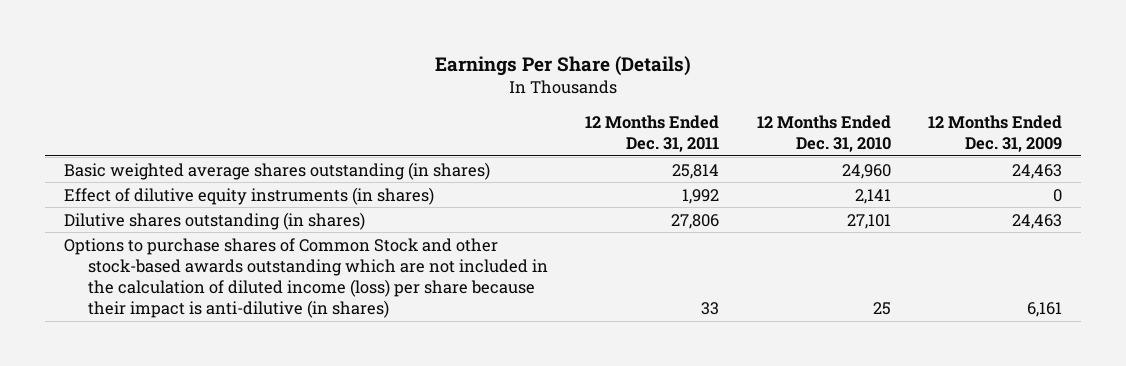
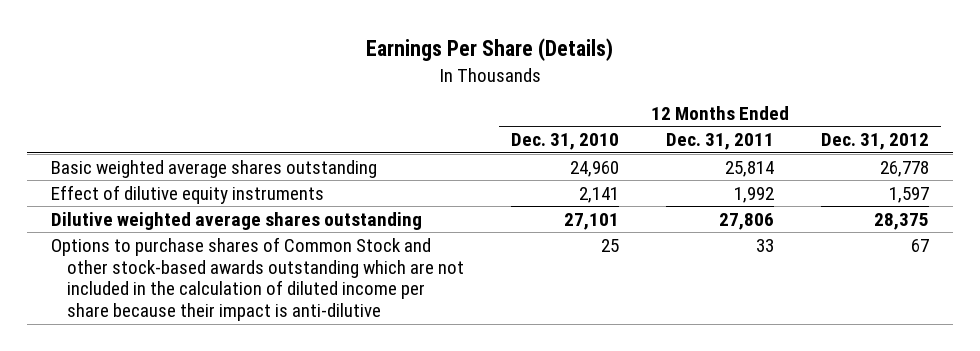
- | 12 Months Ended Dec. 31, 2011 | 12 Months Ended Dec. 31, 2010 | 12 Months Ended Dec. 31, 2009
+ | 12 Months Ended Dec. 31, 2010 | 12 Months Ended Dec. 31, 2011 | 12 Months Ended Dec. 31, 2012
- Basic weighted average shares outstanding (in shares) | 25,814 | 24,960 | 24,463
- Effect of dilutive equity instruments (in shares) | 1,992 | 2,141 | 0
- Dilutive shares outstanding (in shares) | 27,806 | 27,101 | 24,463
- Options to purchase shares of Common Stock and other stock-based awards outstanding which are not included in the calculation of diluted income (loss) per share because their impact is anti-dilutive (in shares) | 33 | 25 | 6,161
+ Basic weighted average shares outstanding | 24,960 | 25,814 | 26,778
+ Effect of dilutive equity instruments | 2,141 | 1,992 | 1,597
+ Dilutive weighted average shares outstanding | 27,101 | 27,806 | 28,375
+ Options to purchase shares of Common Stock and other stock-based awards outstanding which are not included in the calculation of diluted income per share because their impact is anti-dilutive | 25 | 33 | 67

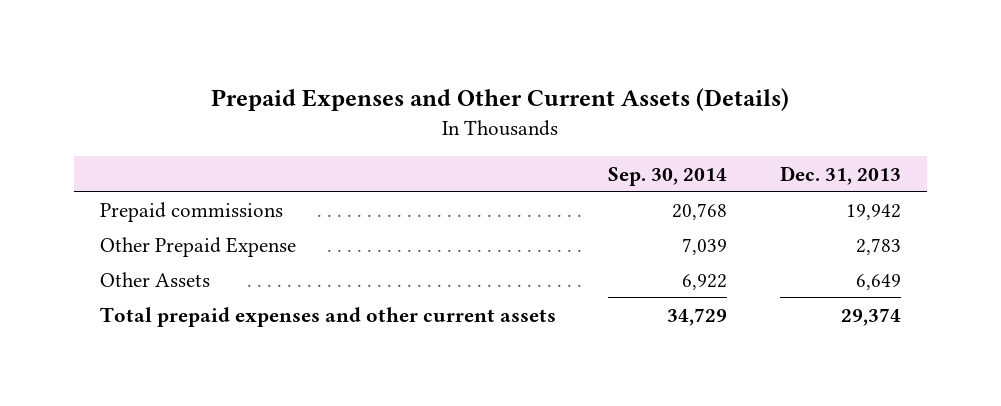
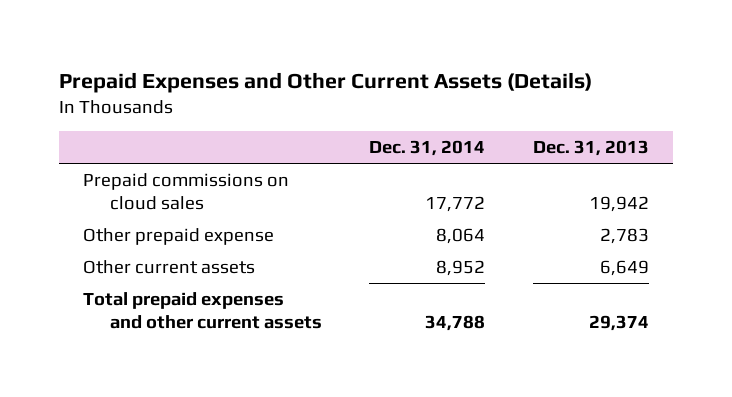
- | Sep. 30, 2014 | Dec. 31, 2013
+ | Dec. 31, 2014 | Dec. 31, 2013
- Prepaid commissions | 20,768 | 19,942
- Other Prepaid Expense | 7,039 | 2,783
- Other Assets | 6,922 | 6,649
+ Prepaid commissions on cloud sales | 17,772 | 19,942
+ Other prepaid expense | 8,064 | 2,783
+ Other current assets | 8,952 | 6,649

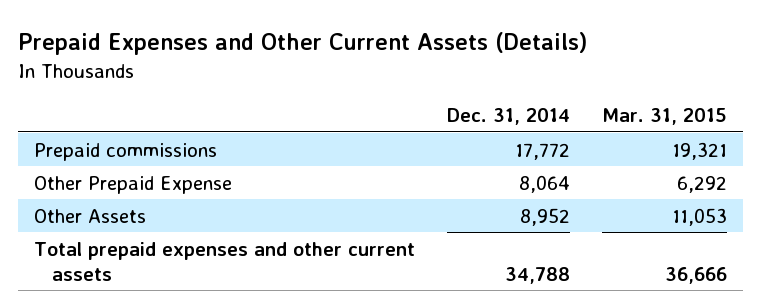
- | Dec. 31, 2014 | Dec. 31, 2013
+ | Dec. 31, 2014 | Mar. 31, 2015
- Prepaid commissions on cloud sales | 17,772 | 19,942
- Other prepaid expense | 8,064 | 2,783
- Other current assets | 8,952 | 6,649
+ Prepaid commissions | 17,772 | 19,321
+ Other Prepaid Expense | 8,064 | 6,292
+ Other Assets | 8,952 | 11,053

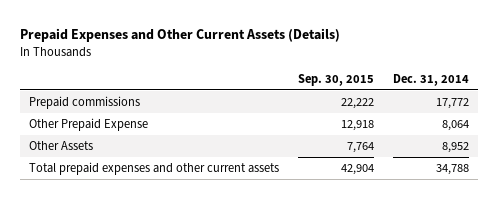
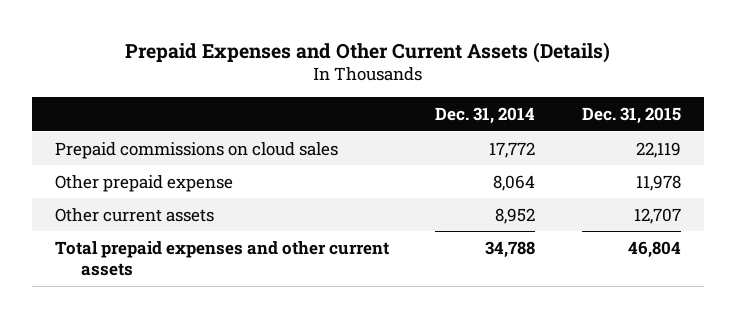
- | Sep. 30, 2015 | Dec. 31, 2014
+ | Dec. 31, 2014 | Dec. 31, 2015
- Prepaid commissions | 22,222 | 17,772
- Other Prepaid Expense | 12,918 | 8,064
- Other Assets | 7,764 | 8,952
+ Prepaid commissions on cloud sales | 17,772 | 22,119
+ Other prepaid expense | 8,064 | 11,978
+ Other current assets | 8,952 | 12,707

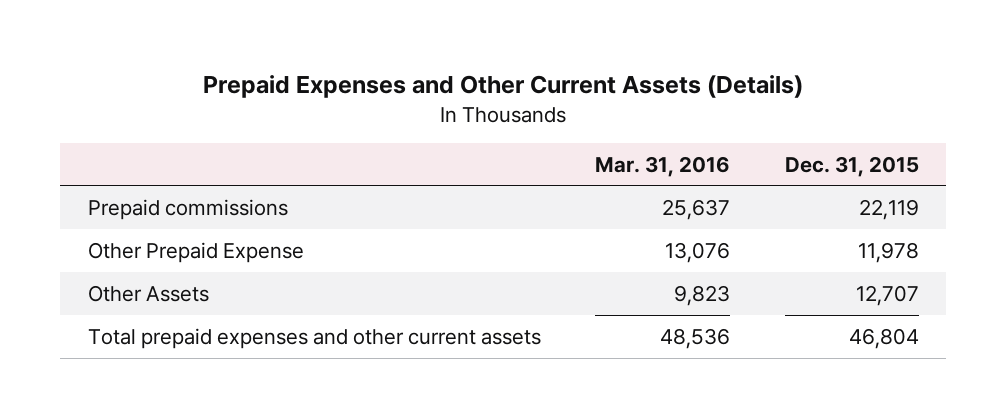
- | Dec. 31, 2014 | Dec. 31, 2015
+ | Mar. 31, 2016 | Dec. 31, 2015
- Prepaid commissions on cloud sales | 17,772 | 22,119
- Other prepaid expense | 8,064 | 11,978
- Other current assets | 8,952 | 12,707
+ Prepaid commissions | 25,637 | 22,119
+ Other Prepaid Expense | 13,076 | 11,978
+ Other Assets | 9,823 | 12,707

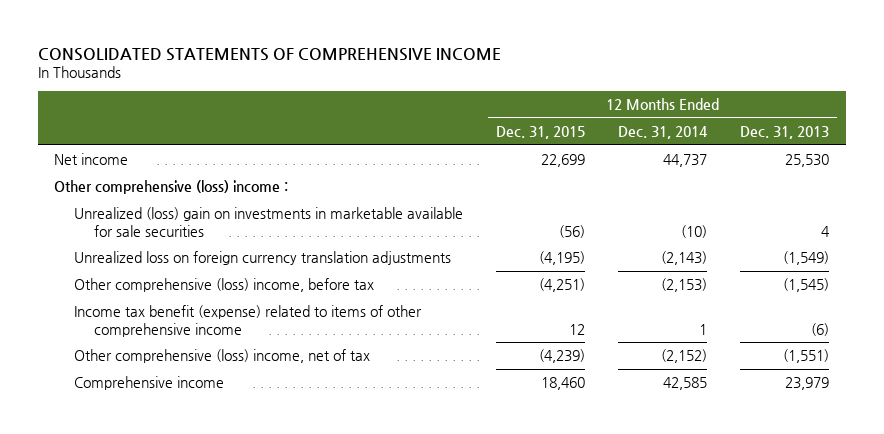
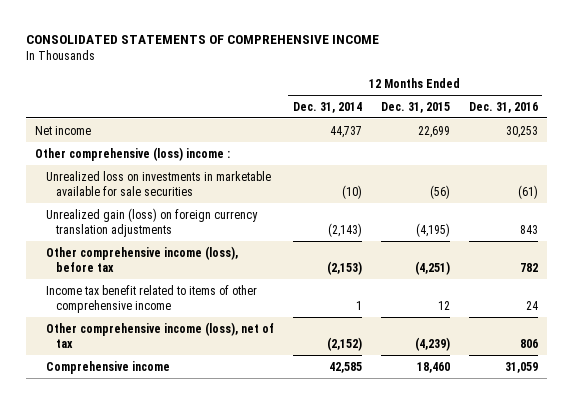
- | 12 Months Ended Dec. 31, 2015 | 12 Months Ended Dec. 31, 2014 | 12 Months Ended Dec. 31, 2013
+ | 12 Months Ended Dec. 31, 2014 | 12 Months Ended Dec. 31, 2015 | 12 Months Ended Dec. 31, 2016
- Unrealized (loss) gain on investments in marketable available for sale securities | (56) | (10) | 4
- Unrealized loss on foreign currency translation adjustments | (4,195) | (2,143) | (1,549)
- Other comprehensive (loss) income, before tax | (4,251) | (2,153) | (1,545)
- Income tax benefit (expense) related to items of other comprehensive income | 12 | 1 | (6)
- Other comprehensive (loss) income, net of tax | (4,239) | (2,152) | (1,551)
+ Unrealized loss on investments in marketable available for sale securities | (10) | (56) | (61)
+ Unrealized gain (loss) on foreign currency translation adjustments | (2,143) | (4,195) | 843
+ Other comprehensive income (loss), before tax | (2,153) | (4,251) | 782
+ Income tax benefit related to items of other comprehensive income | 1 | 12 | 24
+ Other comprehensive income (loss), net of tax | (2,152) | (4,239) | 806

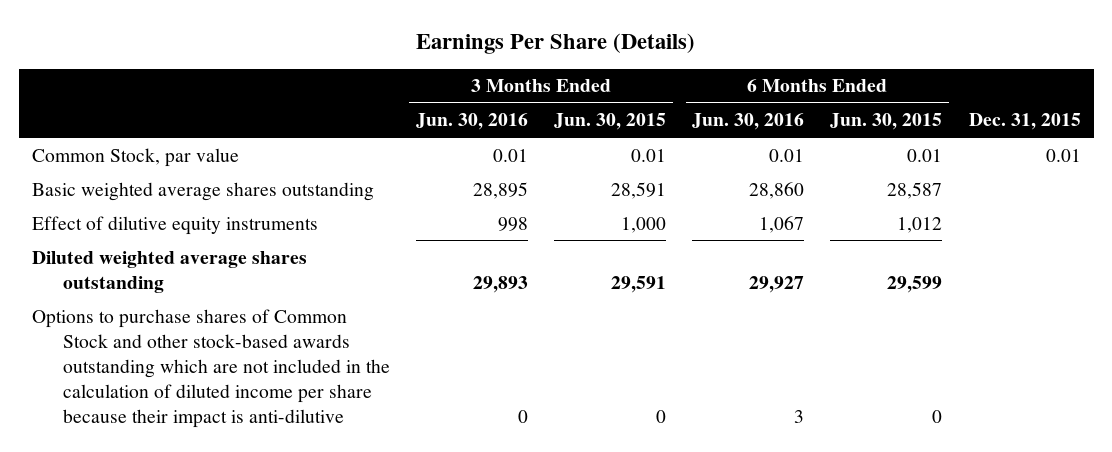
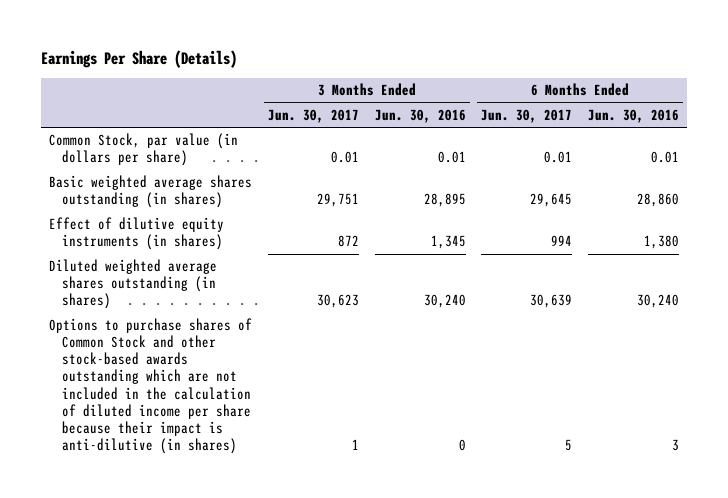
- | 3 Months Ended Jun. 30, 2016 | 3 Months Ended Jun. 30, 2015 | 6 Months Ended Jun. 30, 2016 | 6 Months Ended Jun. 30, 2015 | Dec. 31, 2015
+ | 3 Months Ended Jun. 30, 2017 | 3 Months Ended Jun. 30, 2016 | 6 Months Ended Jun. 30, 2017 | 6 Months Ended Jun. 30, 2016
- Common Stock, par value | 0.01 | 0.01 | 0.01 | 0.01 | 0.01
- Basic weighted average shares outstanding | 28,895 | 28,591 | 28,860 | 28,587 |
- Effect of dilutive equity instruments | 998 | 1,000 | 1,067 | 1,012 |
- Diluted weighted average shares outstanding | 29,893 | 29,591 | 29,927 | 29,599 |
- Options to purchase shares of Common Stock and other stock-based awards outstanding which are not included in the calculation of diluted income per share because their impact is anti-dilutive | 0 | 0 | 3 | 0 |
+ Common Stock, par value (in dollars per share) | 0.01 | 0.01 | 0.01 | 0.01
+ Basic weighted average shares outstanding (in shares) | 29,751 | 28,895 | 29,645 | 28,860
+ Effect of dilutive equity instruments (in shares) | 872 | 1,345 | 994 | 1,380
+ Diluted weighted average shares outstanding (in shares) | 30,623 | 30,240 | 30,639 | 30,240
+ Options to purchase shares of Common Stock and other stock-based awards outstanding which are not included in the calculation of diluted income per share because their impact is anti-dilutive (in shares) | 1 | 0 | 5 | 3

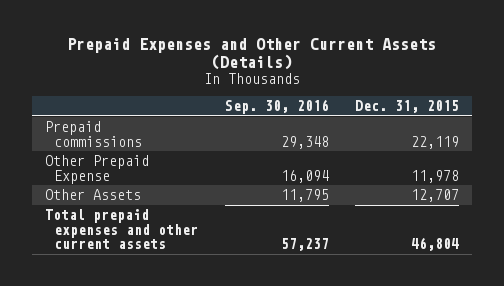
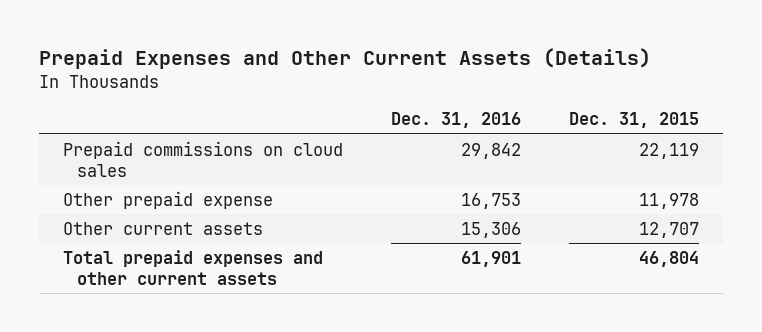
- | Sep. 30, 2016 | Dec. 31, 2015
+ | Dec. 31, 2016 | Dec. 31, 2015
- Prepaid commissions | 29,348 | 22,119
- Other Prepaid Expense | 16,094 | 11,978
- Other Assets | 11,795 | 12,707
+ Prepaid commissions on cloud sales | 29,842 | 22,119
+ Other prepaid expense | 16,753 | 11,978
+ Other current assets | 15,306 | 12,707

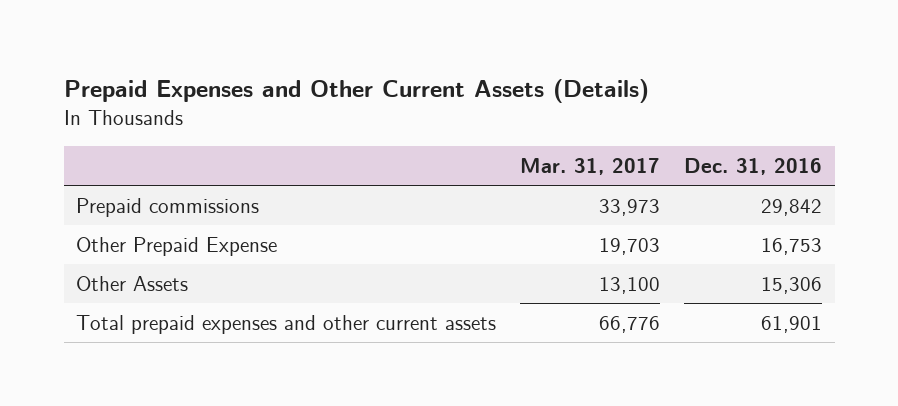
- | Dec. 31, 2016 | Dec. 31, 2015
+ | Mar. 31, 2017 | Dec. 31, 2016
- Prepaid commissions on cloud sales | 29,842 | 22,119
- Other prepaid expense | 16,753 | 11,978
- Other current assets | 15,306 | 12,707
+ Prepaid commissions | 33,973 | 29,842
+ Other Prepaid Expense | 19,703 | 16,753
+ Other Assets | 13,100 | 15,306

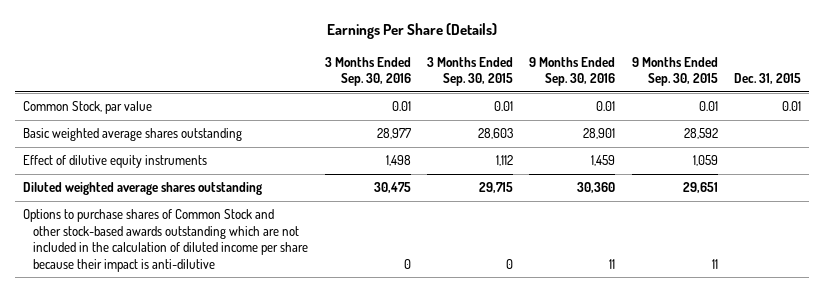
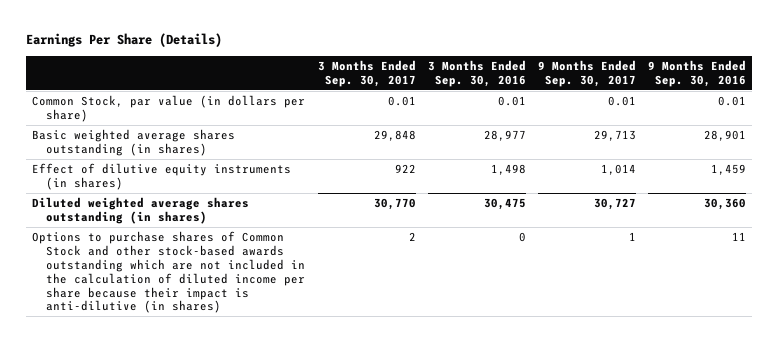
- | 3 Months Ended Sep. 30, 2016 | 3 Months Ended Sep. 30, 2015 | 9 Months Ended Sep. 30, 2016 | 9 Months Ended Sep. 30, 2015 | Dec. 31, 2015
+ | 3 Months Ended Sep. 30, 2017 | 3 Months Ended Sep. 30, 2016 | 9 Months Ended Sep. 30, 2017 | 9 Months Ended Sep. 30, 2016
- Common Stock, par value | 0.01 | 0.01 | 0.01 | 0.01 | 0.01
- Basic weighted average shares outstanding | 28,977 | 28,603 | 28,901 | 28,592 |
- Effect of dilutive equity instruments | 1,498 | 1,112 | 1,459 | 1,059 |
- Diluted weighted average shares outstanding | 30,475 | 29,715 | 30,360 | 29,651 |
- Options to purchase shares of Common Stock and other stock-based awards outstanding which are not included in the calculation of diluted income per share because their impact is anti-dilutive | 0 | 0 | 11 | 11 |
+ Common Stock, par value (in dollars per share) | 0.01 | 0.01 | 0.01 | 0.01
+ Basic weighted average shares outstanding (in shares) | 29,848 | 28,977 | 29,713 | 28,901
+ Effect of dilutive equity instruments (in shares) | 922 | 1,498 | 1,014 | 1,459
+ Diluted weighted average shares outstanding (in shares) | 30,770 | 30,475 | 30,727 | 30,360
+ Options to purchase shares of Common Stock and other stock-based awards outstanding which are not included in the calculation of diluted income per share because their impact is anti-dilutive (in shares) | 2 | 0 | 1 | 11

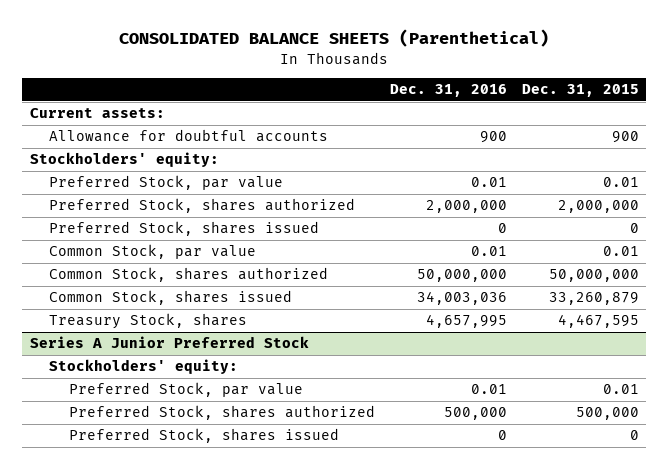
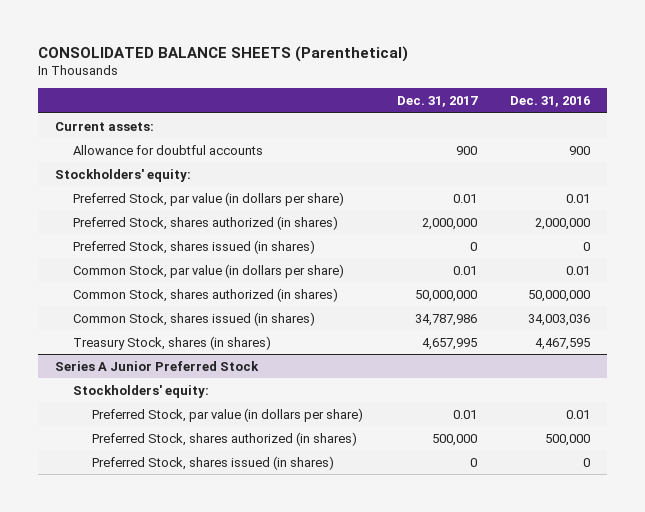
- | Dec. 31, 2016 | Dec. 31, 2015
+ | Dec. 31, 2017 | Dec. 31, 2016
- Preferred Stock, par value | 0.01 | 0.01
- Preferred Stock, shares authorized | 2,000,000 | 2,000,000
- Preferred Stock, shares issued | 0 | 0
- Common Stock, par value | 0.01 | 0.01
- Common Stock, shares authorized | 50,000,000 | 50,000,000
- Common Stock, shares issued | 34,003,036 | 33,260,879
- Treasury Stock, shares | 4,657,995 | 4,467,595
+ Preferred Stock, par value (in dollars per share) | 0.01 | 0.01
+ Preferred Stock, shares authorized (in shares) | 2,000,000 | 2,000,000
+ Preferred Stock, shares issued (in shares) | 0 | 0
+ Common Stock, par value (in dollars per share) | 0.01 | 0.01
+ Common Stock, shares authorized (in shares) | 50,000,000 | 50,000,000
+ Common Stock, shares issued (in shares) | 34,787,986 | 34,003,036
+ Treasury Stock, shares (in shares) | 4,657,995 | 4,467,595
@ Series A Junior Preferred Stock
- Preferred Stock, par value | 0.01 | 0.01
- Preferred Stock, shares authorized | 500,000 | 500,000
- Preferred Stock, shares issued | 0 | 0
+ Preferred Stock, par value (in dollars per share) | 0.01 | 0.01
+ Preferred Stock, shares authorized (in shares) | 500,000 | 500,000
+ Preferred Stock, shares issued (in shares) | 0 | 0

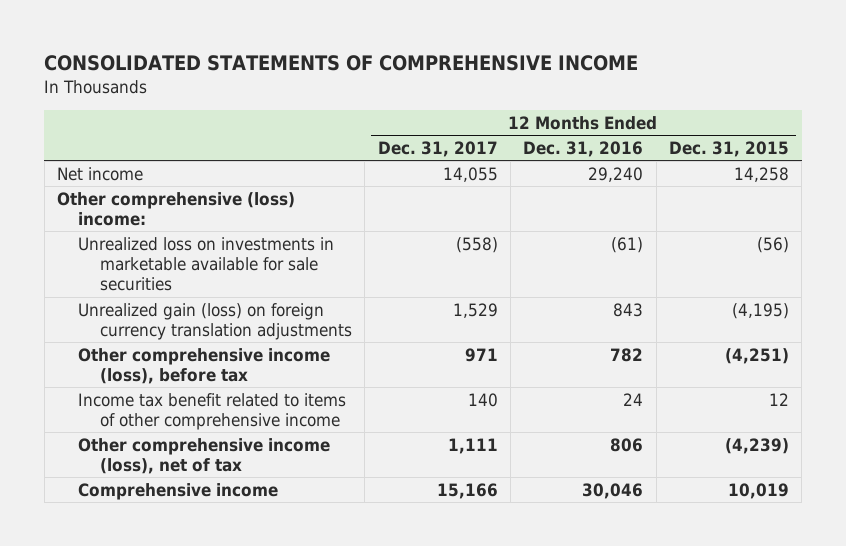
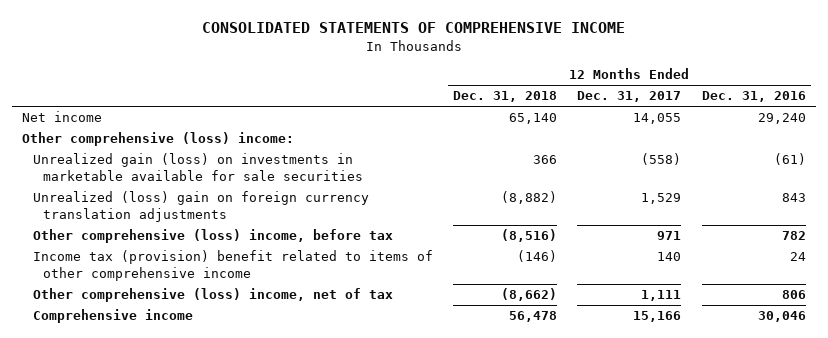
- | 12 Months Ended Dec. 31, 2017 | 12 Months Ended Dec. 31, 2016 | 12 Months Ended Dec. 31, 2015
+ | 12 Months Ended Dec. 31, 2018 | 12 Months Ended Dec. 31, 2017 | 12 Months Ended Dec. 31, 2016
- Unrealized loss on investments in marketable available for sale securities | (558) | (61) | (56)
- Unrealized gain (loss) on foreign currency translation adjustments | 1,529 | 843 | (4,195)
- Other comprehensive income (loss), before tax | 971 | 782 | (4,251)
- Income tax benefit related to items of other comprehensive income | 140 | 24 | 12
- Other comprehensive income (loss), net of tax | 1,111 | 806 | (4,239)
+ Unrealized gain (loss) on investments in marketable available for sale securities | 366 | (558) | (61)
+ Unrealized (loss) gain on foreign currency translation adjustments | (8,882) | 1,529 | 843
+ Other comprehensive (loss) income, before tax | (8,516) | 971 | 782
+ Income tax (provision) benefit related to items of other comprehensive income | (146) | 140 | 24
+ Other comprehensive (loss) income, net of tax | (8,662) | 1,111 | 806

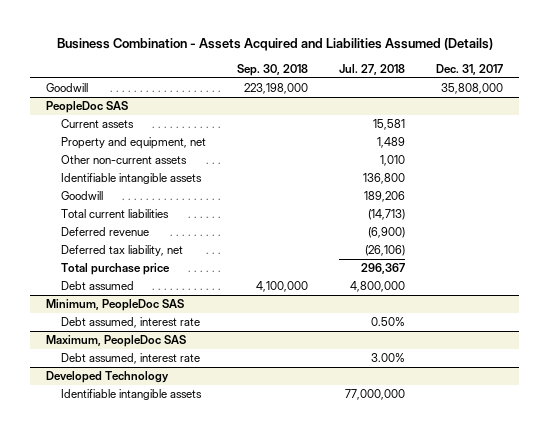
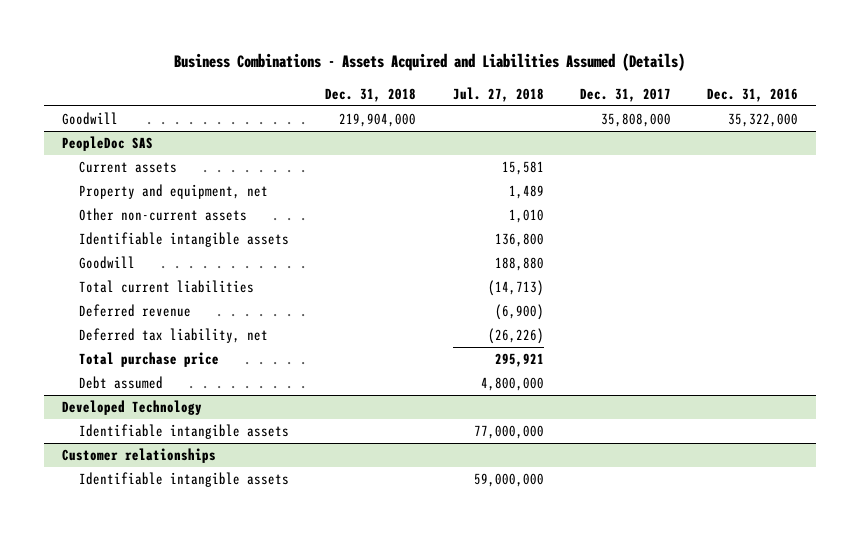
- Business Combination - Assets Acquired and Liabilities Assumed (Details)
+ Business Combinations - Assets Acquired and Liabilities Assumed (Details)
- | Sep. 30, 2018 | Jul. 27, 2018 | Dec. 31, 2017
+ | Dec. 31, 2018 | Jul. 27, 2018 | Dec. 31, 2017 | Dec. 31, 2016
@ PeopleDoc SAS
- Goodwill | | 189,206 |
+ Goodwill | | 188,880 | |
- Deferred tax liability, net | | (26,106) |
- Total purchase price | | 296,367 |
+ Deferred tax liability, net | | (26,226) | |
+ Total purchase price | | 295,921 | |
- Minimum, PeopleDoc SAS
- Debt assumed, interest rate | | 0.50% |
- Maximum, PeopleDoc SAS
- Debt assumed, interest rate | | 3.00% |
+ Customer relationships
+ Identifiable intangible assets | | 59,000,000 | |

